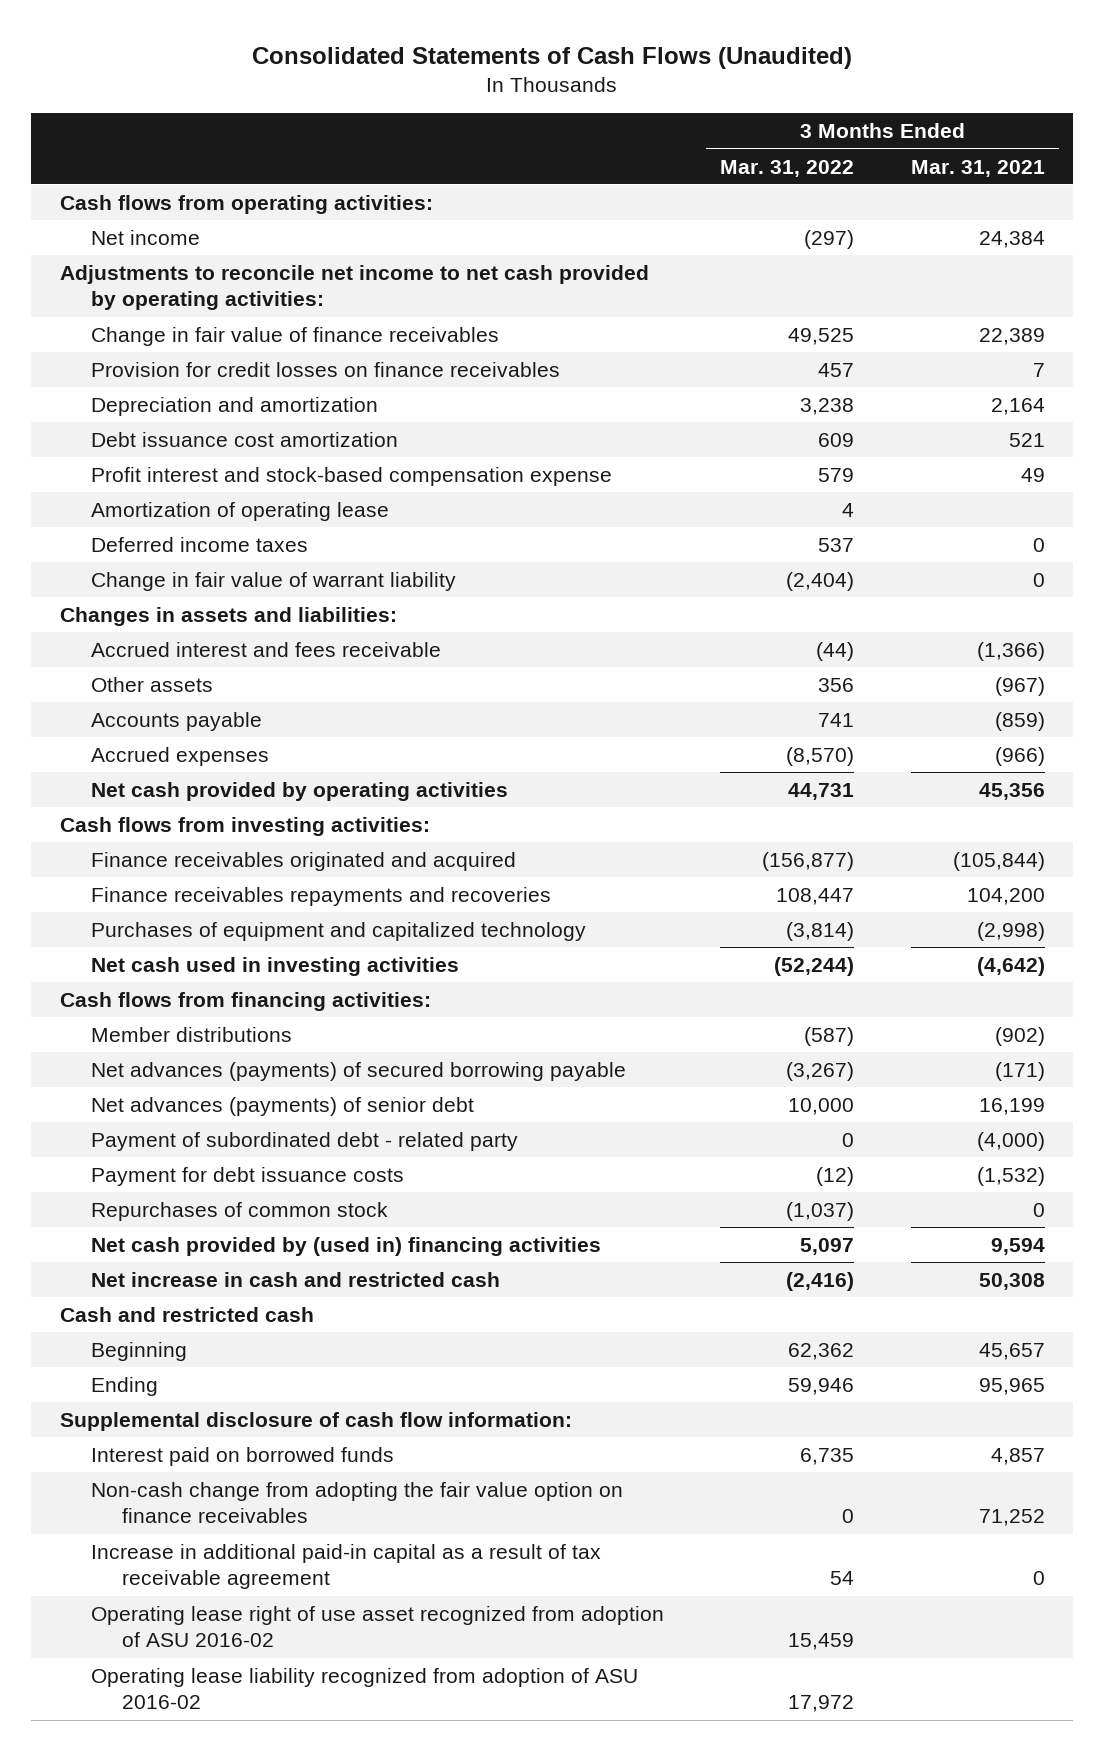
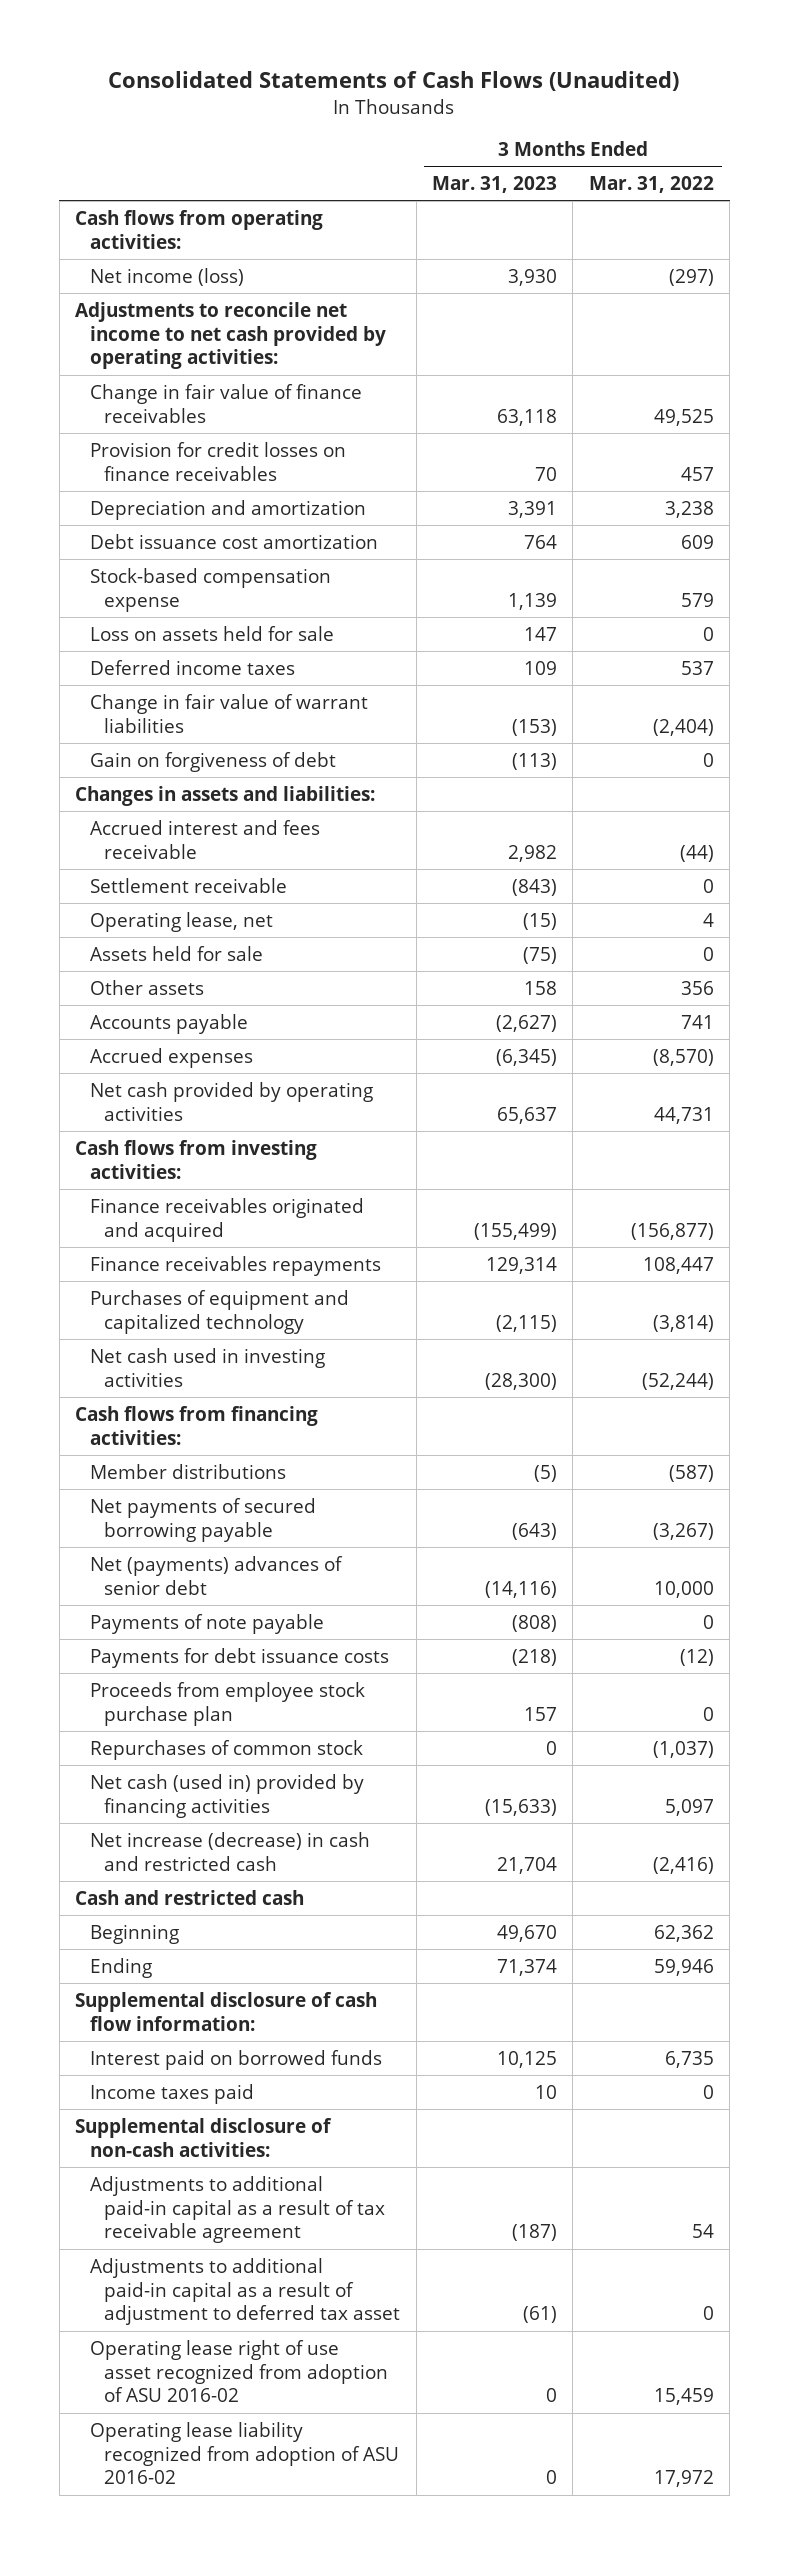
- | 3 Months Ended Mar. 31, 2022 | 3 Months Ended Mar. 31, 2021
+ | 3 Months Ended Mar. 31, 2023 | 3 Months Ended Mar. 31, 2022
- Net income | (297) | 24,384
+ Net income (loss) | 3,930 | (297)
- Profit interest and stock-based compensation expense | 579 | 49
- Amortization of operating lease | 4 |
+ Stock-based compensation expense | 1,139 | 579
+ Loss on assets held for sale | 147 | 0
- Change in fair value of warrant liability | (2,404) | 0
+ Change in fair value of warrant liabilities | (153) | (2,404)
+ Gain on forgiveness of debt | (113) | 0
+ Settlement receivable | (843) | 0
+ Operating lease, net | (15) | 4
+ Assets held for sale | (75) | 0
- Finance receivables repayments and recoveries | 108,447 | 104,200
+ Finance receivables repayments | 129,314 | 108,447
- Net advances (payments) of secured borrowing payable | (3,267) | (171)
- Net advances (payments) of senior debt | 10,000 | 16,199
- Payment of subordinated debt - related party | 0 | (4,000)
- Payment for debt issuance costs | (12) | (1,532)
+ Net payments of secured borrowing payable | (643) | (3,267)
+ Net (payments) advances of senior debt | (14,116) | 10,000
+ Payments of note payable | (808) | 0
+ Payments for debt issuance costs | (218) | (12)
+ Proceeds from employee stock purchase plan | 157 | 0
- Net cash provided by (used in) financing activities | 5,097 | 9,594
- Net increase in cash and restricted cash | (2,416) | 50,308
+ Net cash (used in) provided by financing activities | (15,633) | 5,097
+ Net increase (decrease) in cash and restricted cash | 21,704 | (2,416)
- Non-cash change from adopting the fair value option on finance receivables | 0 | 71,252
- Increase in additional paid-in capital as a result of tax receivable agreement | 54 | 0
+ Income taxes paid | 10 | 0
+ Supplemental disclosure of non-cash activities:
+ Adjustments to additional paid-in capital as a result of tax receivable agreement | (187) | 54
+ Adjustments to additional paid-in capital as a result of adjustment to deferred tax asset | (61) | 0

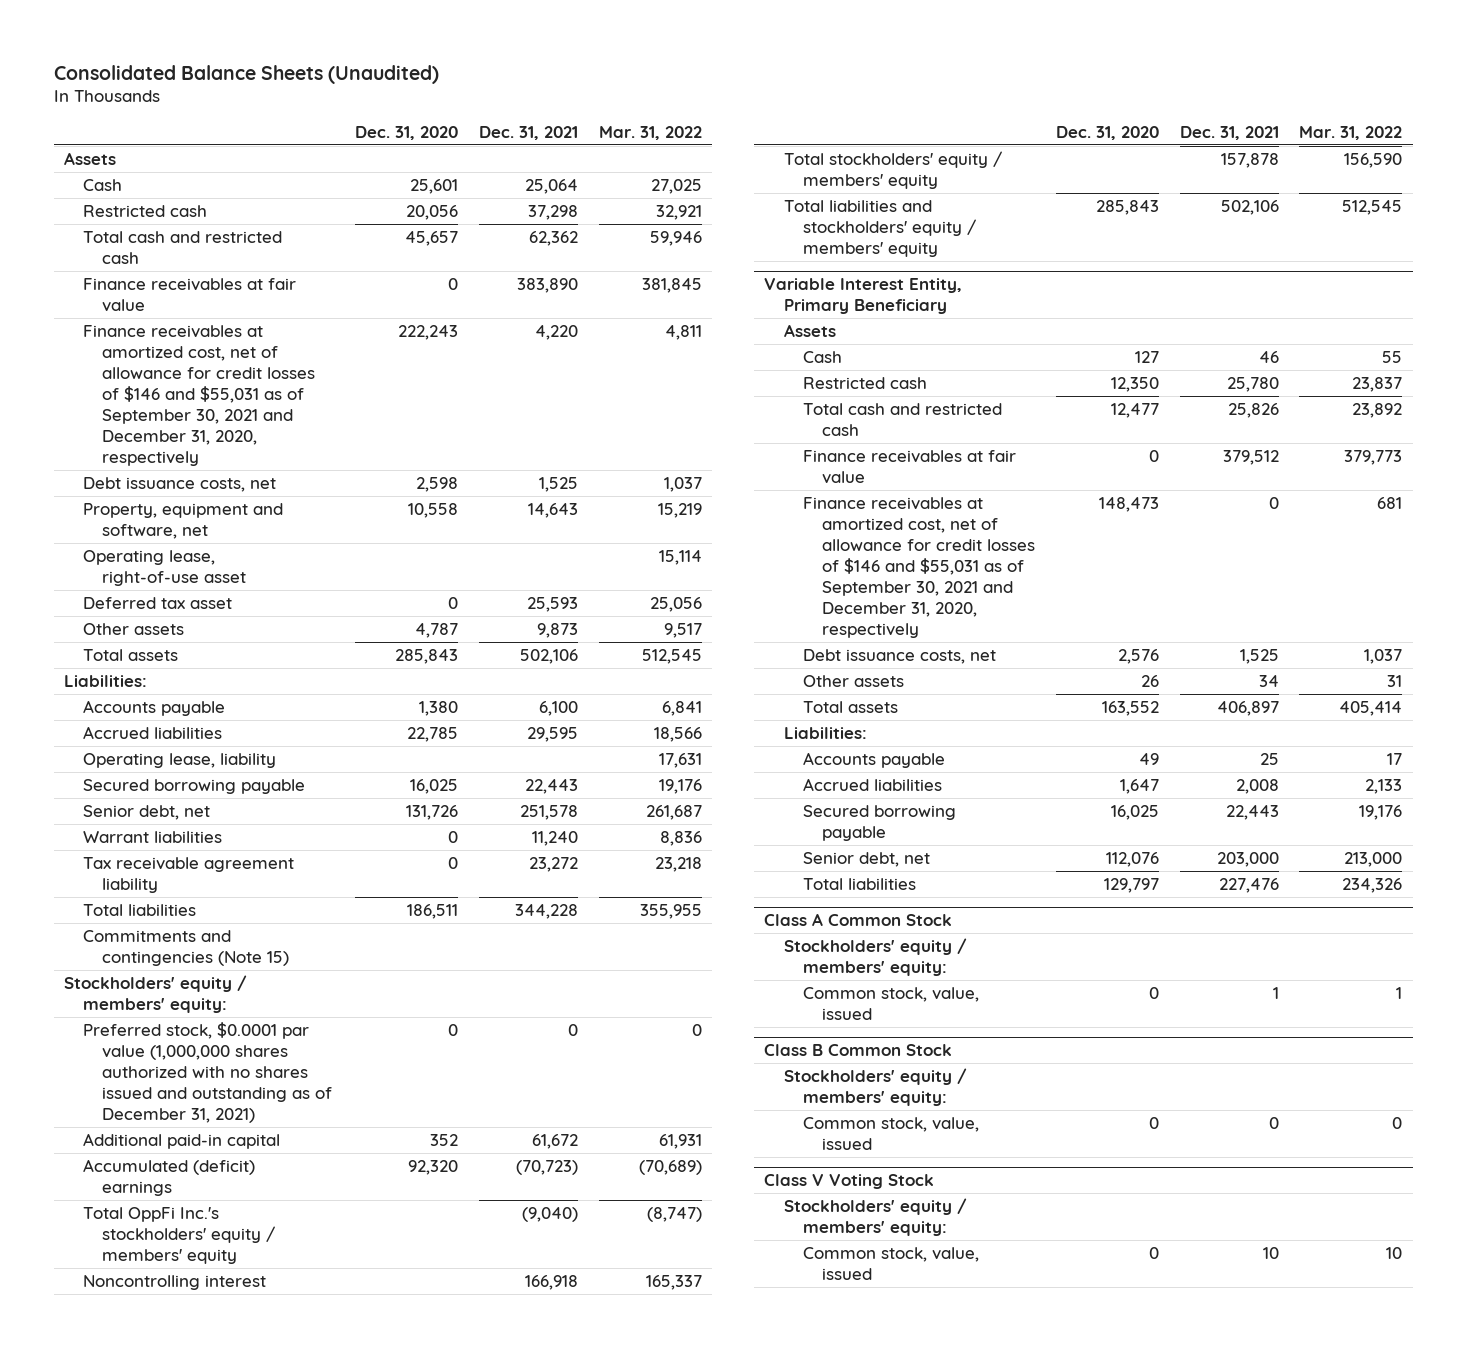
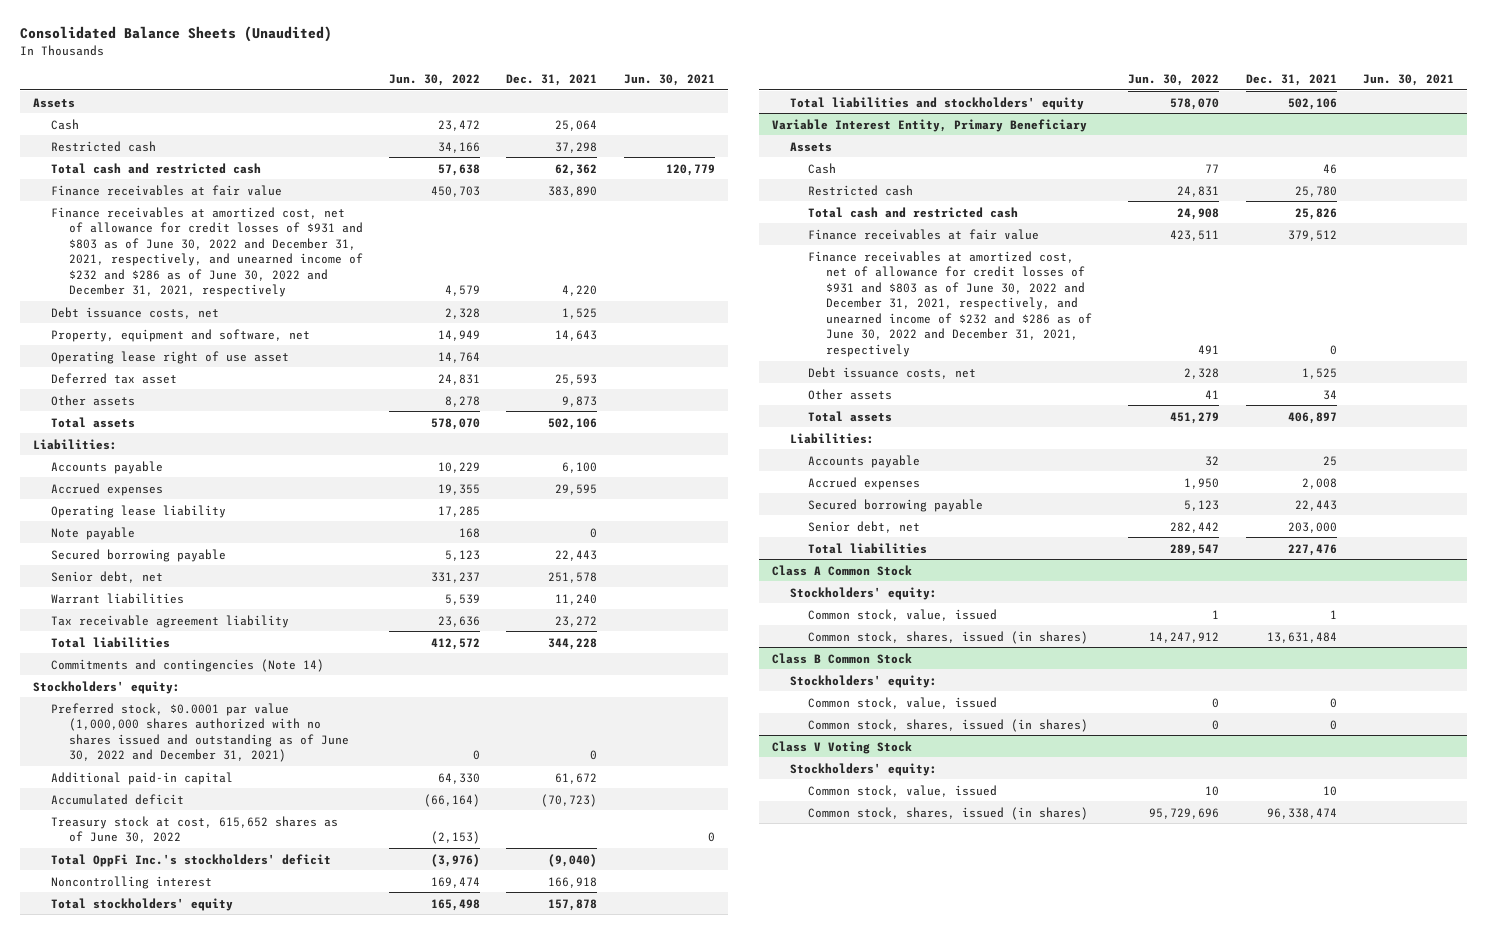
- | Dec. 31, 2020 | Dec. 31, 2021 | Mar. 31, 2022
+ | Jun. 30, 2022 | Dec. 31, 2021 | Jun. 30, 2021
- Finance receivables at amortized cost, net of allowance for credit losses of $146 and $55,031 as of September 30, 2021 and December 31, 2020, respectively | 222,243 | 4,220 | 4,811
+ Finance receivables at amortized cost, net of allowance for credit losses of $931 and $803 as of June 30, 2022 and December 31, 2021, respectively, and unearned income of $232 and $286 as of June 30, 2022 and December 31, 2021, respectively | 4,579 | 4,220 |
- Operating lease, right-of-use asset | | | 15,114
+ Operating lease right of use asset | 14,764 | |
- Accrued liabilities | 22,785 | 29,595 | 18,566
- Operating lease, liability | | | 17,631
+ Accrued expenses | 19,355 | 29,595 |
+ Operating lease liability | 17,285 | |
+ Note payable | 168 | 0 |
- Commitments and contingencies (Note 15)
- Stockholders' equity / members' equity:
- Preferred stock, $0.0001 par value (1,000,000 shares authorized with no shares issued and outstanding as of December 31, 2021) | 0 | 0 | 0
+ Commitments and contingencies (Note 14)
+ Stockholders' equity:
+ Preferred stock, $0.0001 par value (1,000,000 shares authorized with no shares issued and outstanding as of June 30, 2022 and December 31, 2021) | 0 | 0 |
- Accumulated (deficit) earnings | 92,320 | (70,723) | (70,689)
- Total OppFi Inc.'s stockholders' equity / members' equity | | (9,040) | (8,747)
+ Accumulated deficit | (66,164) | (70,723) |
+ Treasury stock at cost, 615,652 shares as of June 30, 2022 | (2,153) | | 0
+ Total OppFi Inc.'s stockholders' deficit | (3,976) | (9,040) |
- Total stockholders' equity / members' equity | | 157,878 | 156,590
- Total liabilities and stockholders' equity / members' equity | 285,843 | 502,106 | 512,545
+ Total stockholders' equity | 165,498 | 157,878 |
+ Total liabilities and stockholders' equity | 578,070 | 502,106 |
@ Variable Interest Entity, Primary Beneficiary
- Finance receivables at amortized cost, net of allowance for credit losses of $146 and $55,031 as of September 30, 2021 and December 31, 2020, respectively | 148,473 | 0 | 681
+ Finance receivables at amortized cost, net of allowance for credit losses of $931 and $803 as of June 30, 2022 and December 31, 2021, respectively, and unearned income of $232 and $286 as of June 30, 2022 and December 31, 2021, respectively | 491 | 0 |
- Accrued liabilities | 1,647 | 2,008 | 2,133
+ Accrued expenses | 1,950 | 2,008 |
@ Class A Common Stock
- Stockholders' equity / members' equity:
+ Stockholders' equity:
+ Common stock, shares, issued (in shares) | 14,247,912 | 13,631,484 |
@ Class B Common Stock
- Stockholders' equity / members' equity:
+ Stockholders' equity:
+ Common stock, shares, issued (in shares) | 0 | 0 |
@ Class V Voting Stock
- Stockholders' equity / members' equity:
+ Stockholders' equity:
+ Common stock, shares, issued (in shares) | 95,729,696 | 96,338,474 |

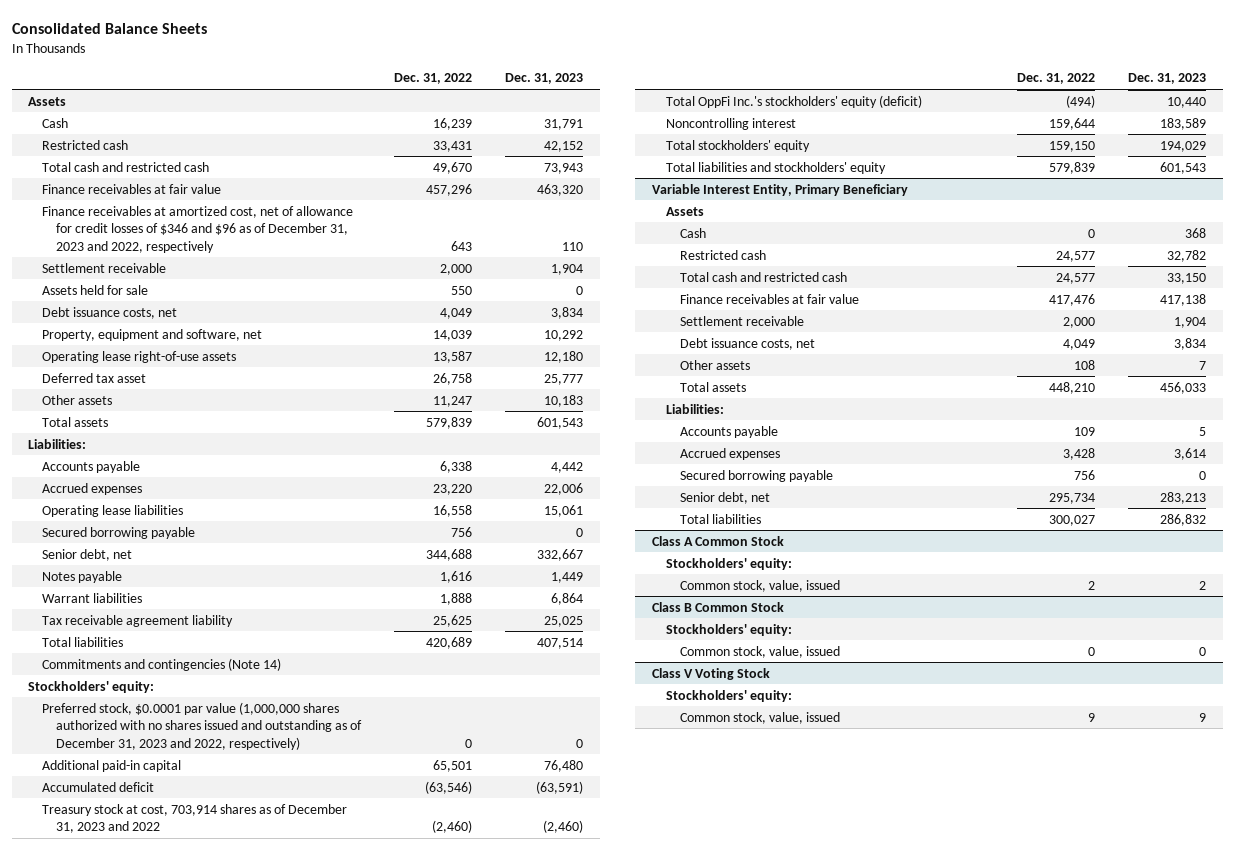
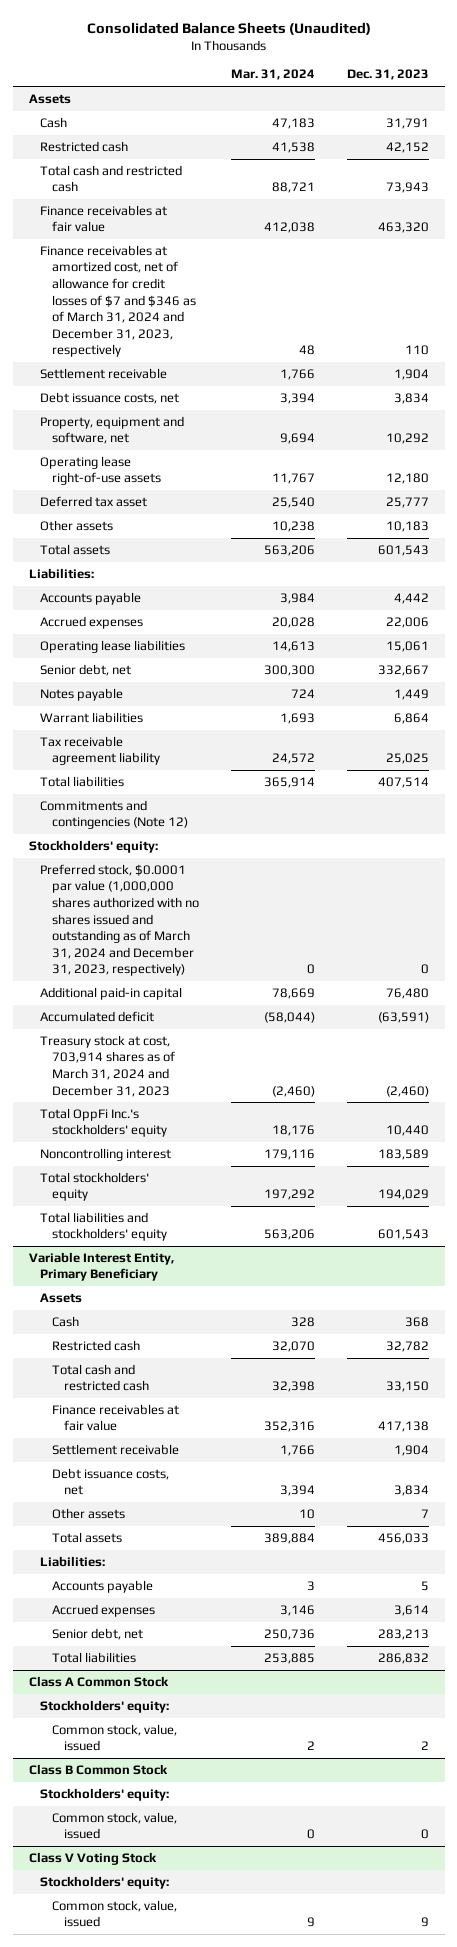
- Consolidated Balance Sheets
+ Consolidated Balance Sheets (Unaudited)
- | Dec. 31, 2022 | Dec. 31, 2023
+ | Mar. 31, 2024 | Dec. 31, 2023
- Finance receivables at amortized cost, net of allowance for credit losses of $346 and $96 as of December 31, 2023 and 2022, respectively | 643 | 110
+ Finance receivables at amortized cost, net of allowance for credit losses of $7 and $346 as of March 31, 2024 and December 31, 2023, respectively | 48 | 110
- Assets held for sale | 550 | 0
- Secured borrowing payable | 756 | 0
- Commitments and contingencies (Note 14)
+ Commitments and contingencies (Note 12)
- Preferred stock, $0.0001 par value (1,000,000 shares authorized with no shares issued and outstanding as of December 31, 2023 and 2022, respectively) | 0 | 0
+ Preferred stock, $0.0001 par value (1,000,000 shares authorized with no shares issued and outstanding as of March 31, 2024 and December 31, 2023, respectively) | 0 | 0
- Treasury stock at cost, 703,914 shares as of December 31, 2023 and 2022 | (2,460) | (2,460)
- Total OppFi Inc.'s stockholders' equity (deficit) | (494) | 10,440
+ Treasury stock at cost, 703,914 shares as of March 31, 2024 and December 31, 2023 | (2,460) | (2,460)
+ Total OppFi Inc.'s stockholders' equity | 18,176 | 10,440
@ Variable Interest Entity, Primary Beneficiary
- Secured borrowing payable | 756 | 0

